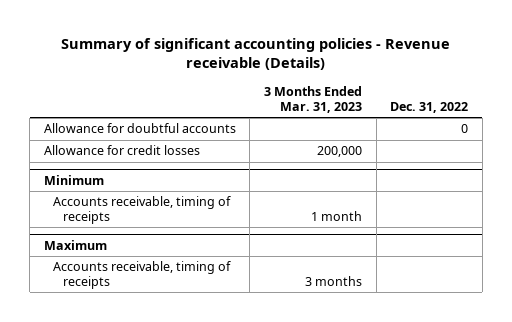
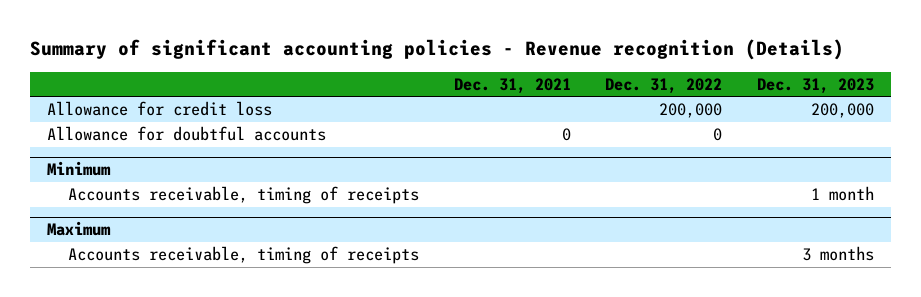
- Summary of significant accounting policies - Revenue receivable (Details)
+ Summary of significant accounting policies - Revenue recognition (Details)
- | 3 Months Ended Mar. 31, 2023 | Dec. 31, 2022
+ | Dec. 31, 2021 | Dec. 31, 2022 | Dec. 31, 2023
+ Allowance for credit loss | | 200,000 | 200,000
- Allowance for credit losses | 200,000 |

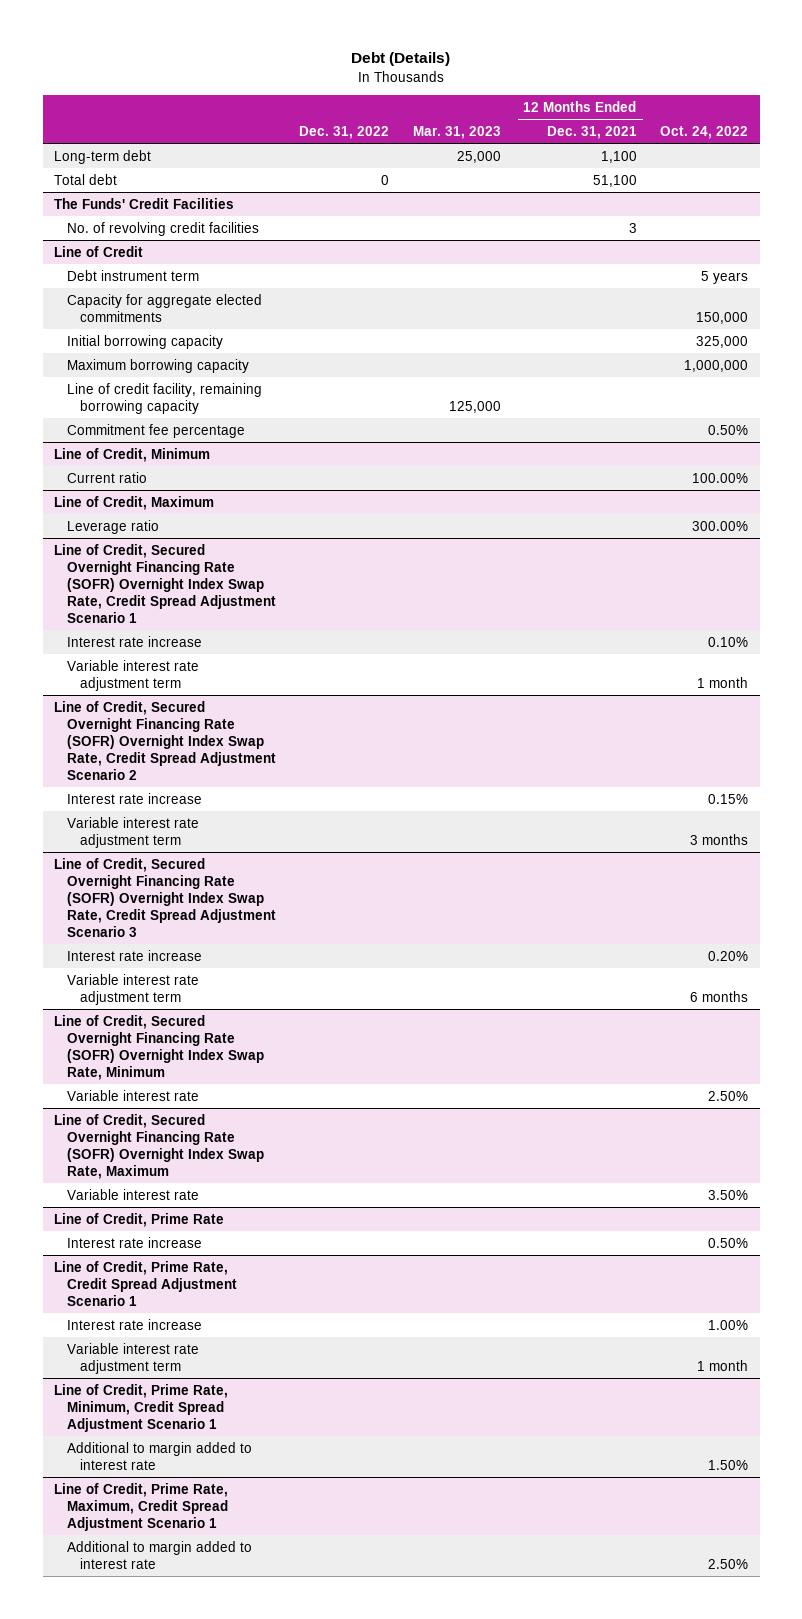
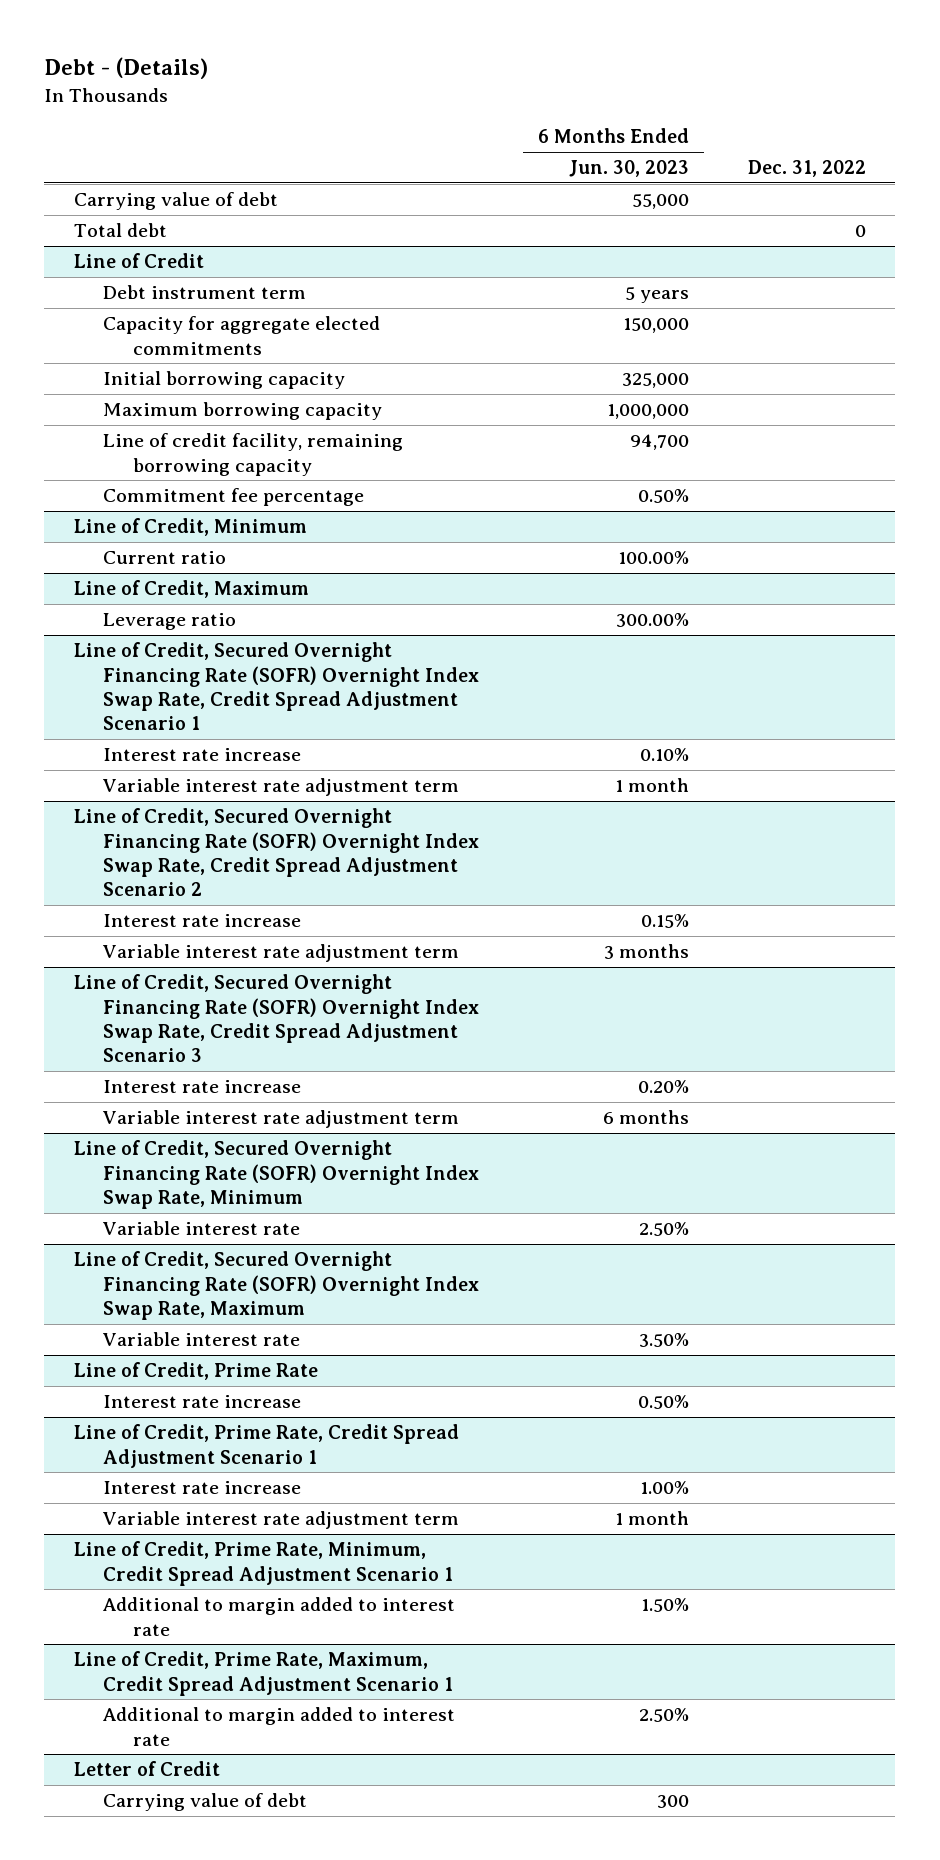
- Debt (Details)
+ Debt - (Details)
- | Dec. 31, 2022 | Mar. 31, 2023 | 12 Months Ended Dec. 31, 2021 | Oct. 24, 2022
+ | 6 Months Ended Jun. 30, 2023 | Dec. 31, 2022
- Long-term debt | | 25,000 | 1,100 |
+ Carrying value of debt | 55,000 |
- The Funds' Credit Facilities
- No. of revolving credit facilities | | | 3 |
+ Letter of Credit
+ Carrying value of debt | 300 |

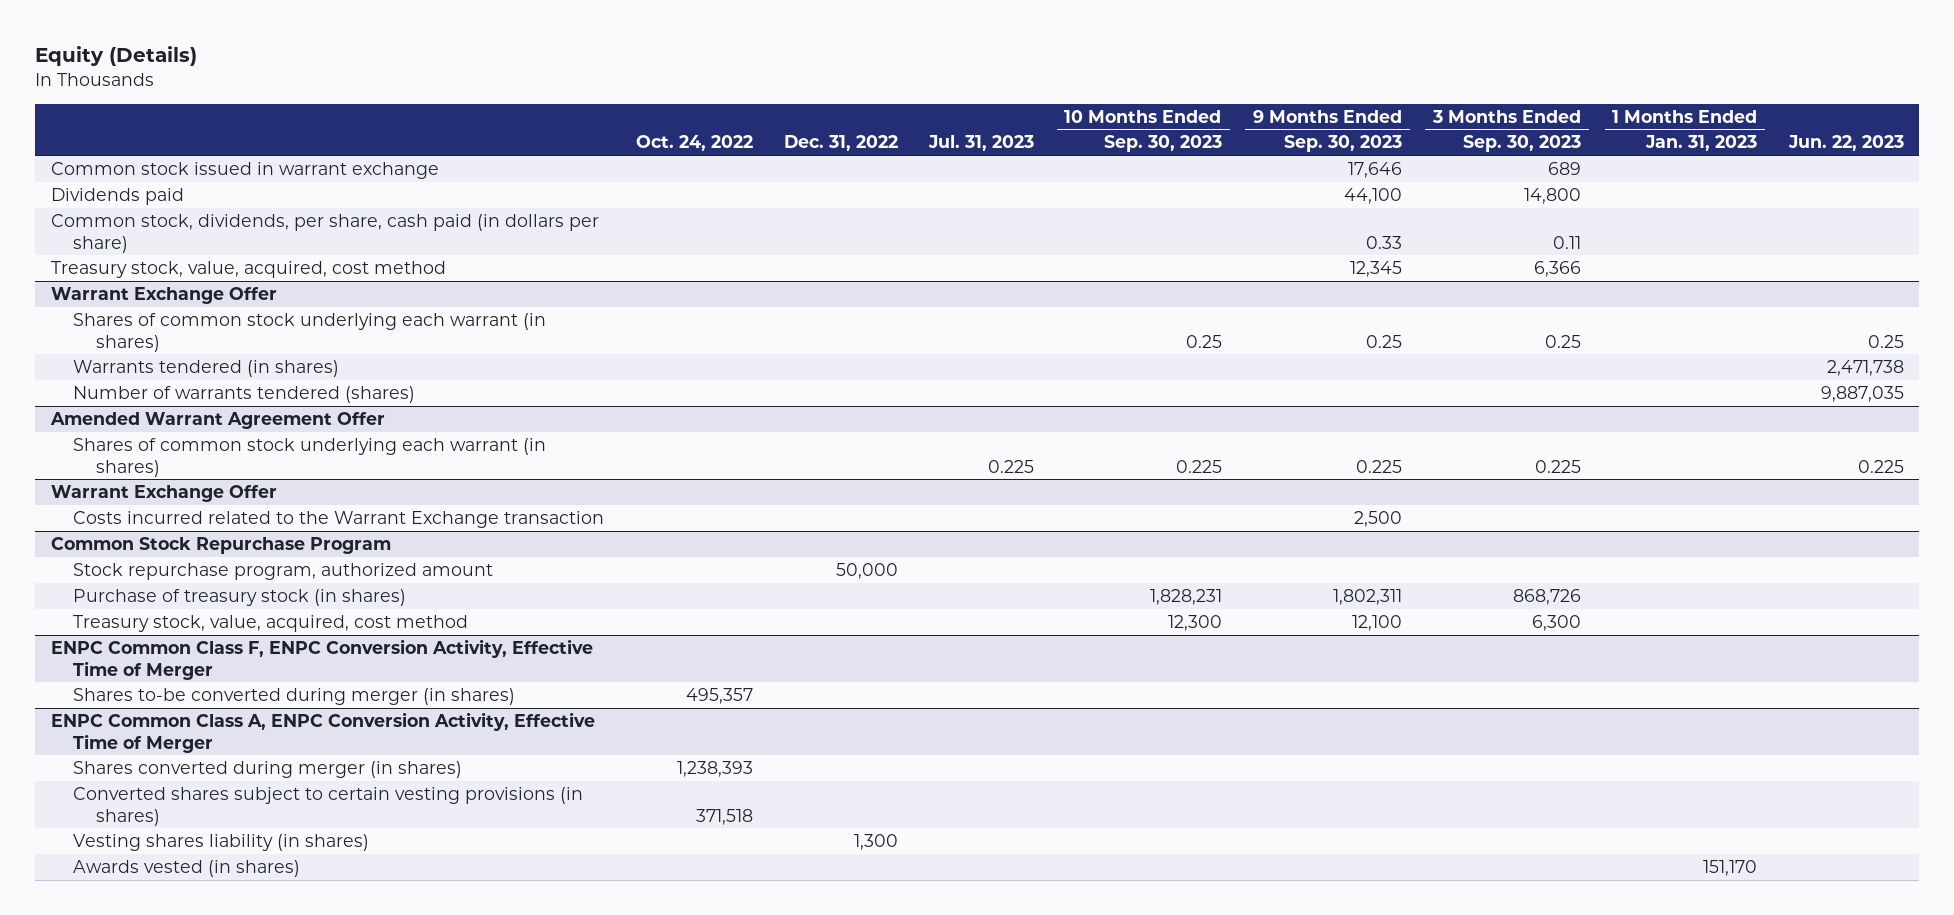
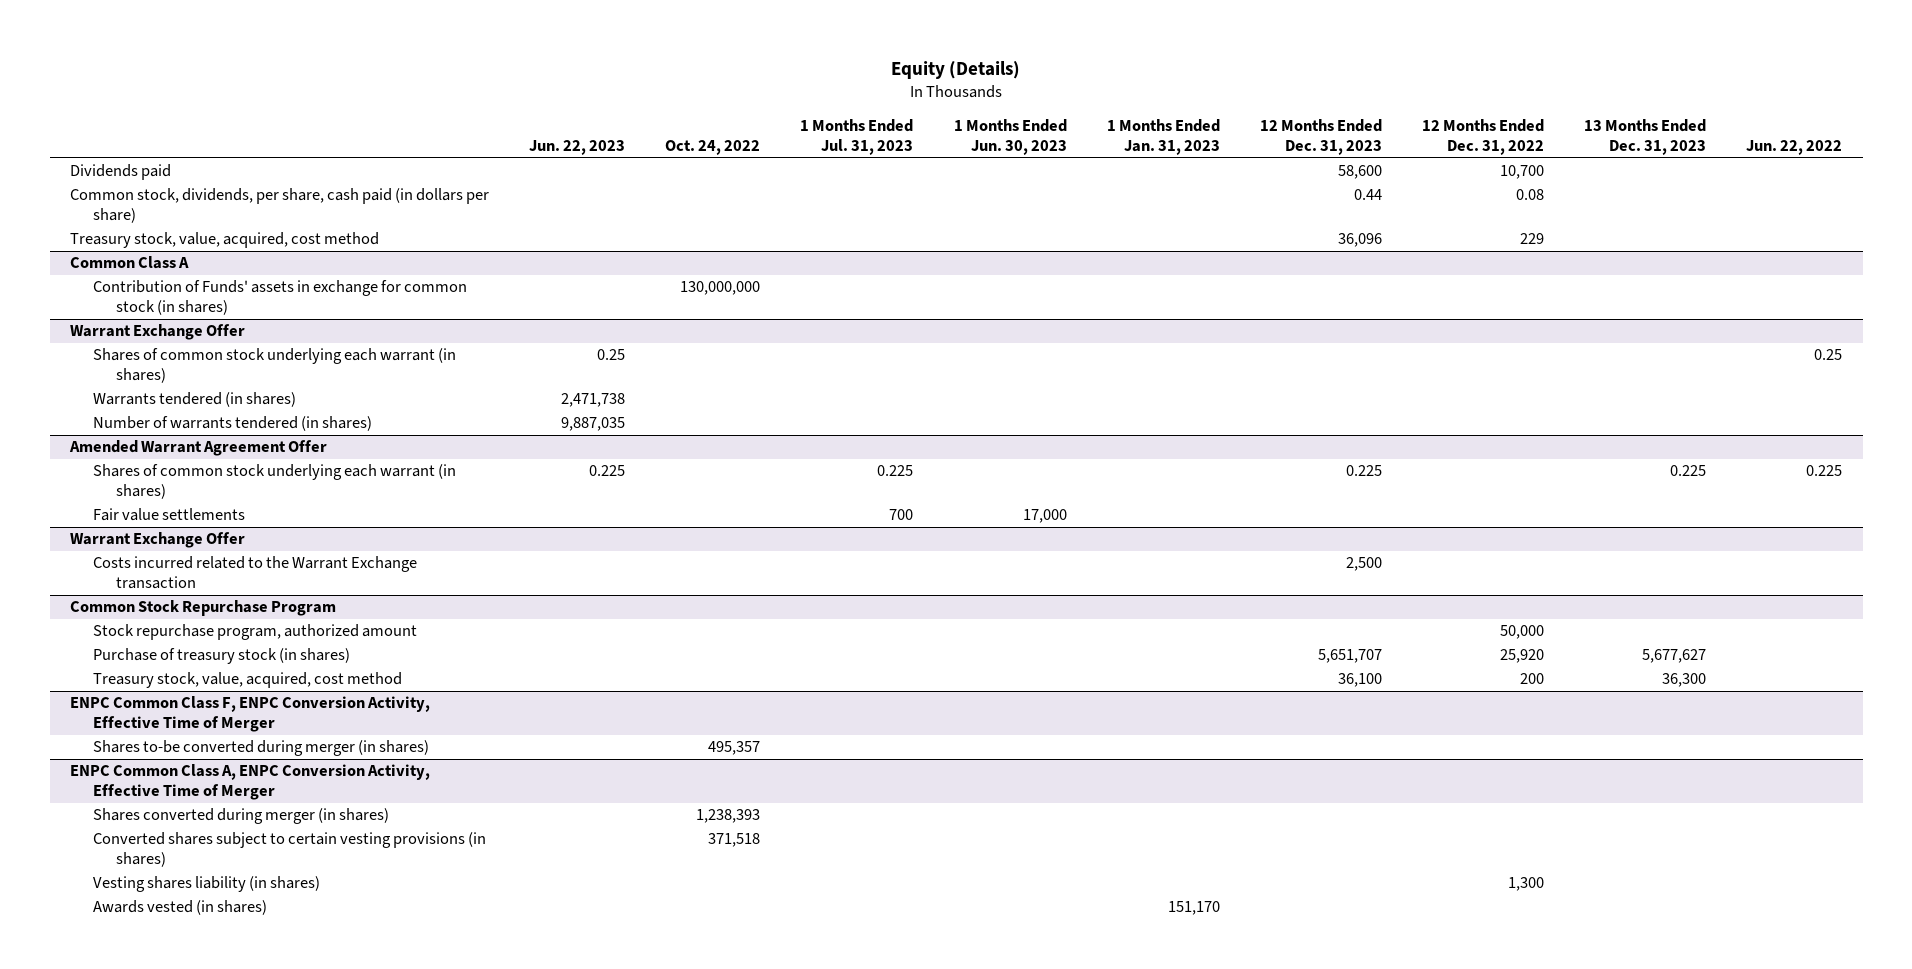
- | Oct. 24, 2022 | Dec. 31, 2022 | Jul. 31, 2023 | 10 Months Ended Sep. 30, 2023 | 9 Months Ended Sep. 30, 2023 | 3 Months Ended Sep. 30, 2023 | 1 Months Ended Jan. 31, 2023 | Jun. 22, 2023
+ | Jun. 22, 2023 | Oct. 24, 2022 | 1 Months Ended Jul. 31, 2023 | 1 Months Ended Jun. 30, 2023 | 1 Months Ended Jan. 31, 2023 | 12 Months Ended Dec. 31, 2023 | 12 Months Ended Dec. 31, 2022 | 13 Months Ended Dec. 31, 2023 | Jun. 22, 2022
- Common stock issued in warrant exchange | | | | | 17,646 | 689 | |
+ Common Class A
+ Contribution of Funds' assets in exchange for common stock (in shares) | | 130,000,000 | | | | | | |
@ Warrant Exchange Offer
- Number of warrants tendered (shares) | | | | | | | | 9,887,035
+ Number of warrants tendered (in shares) | 9,887,035 | | | | | | | |
@ Amended Warrant Agreement Offer
+ Fair value settlements | | | 700 | 17,000 | | | | |

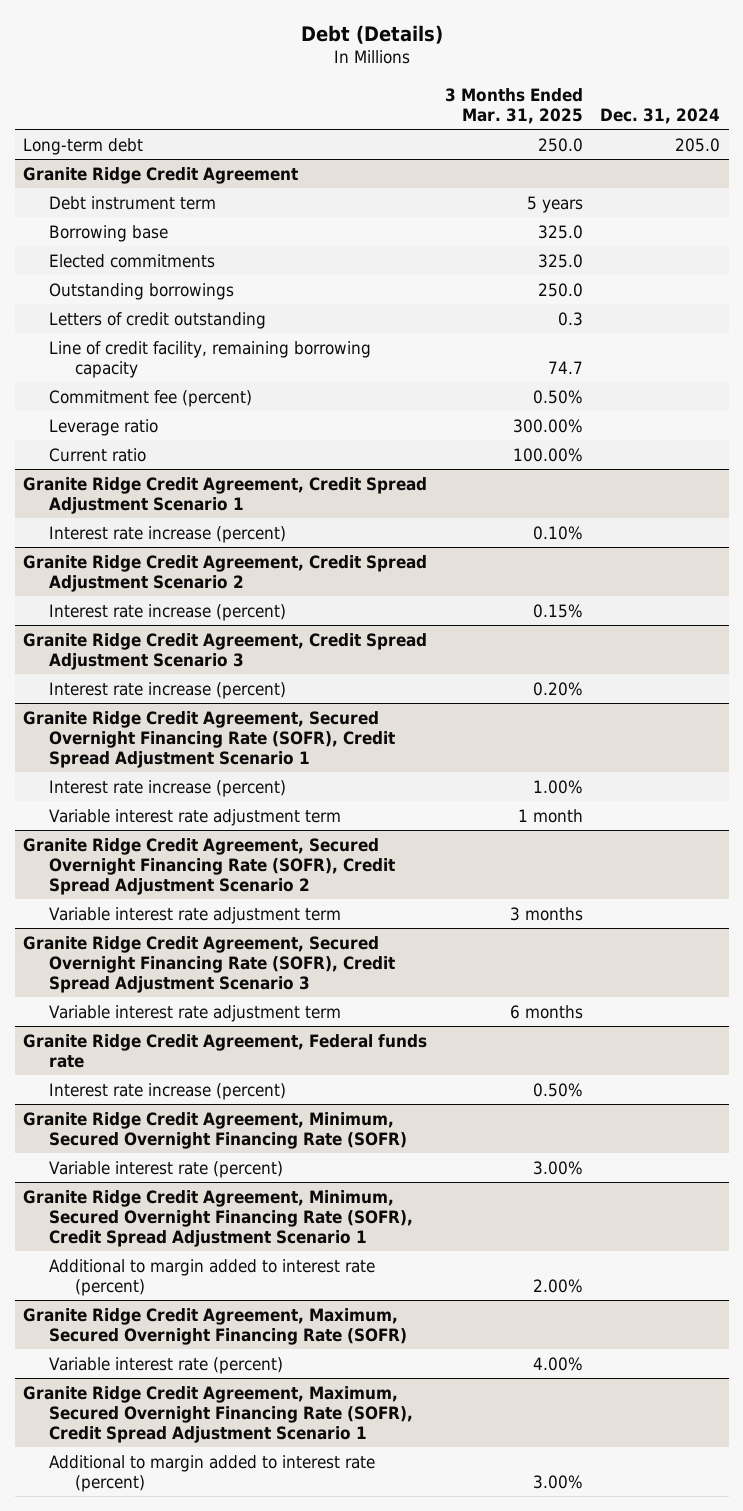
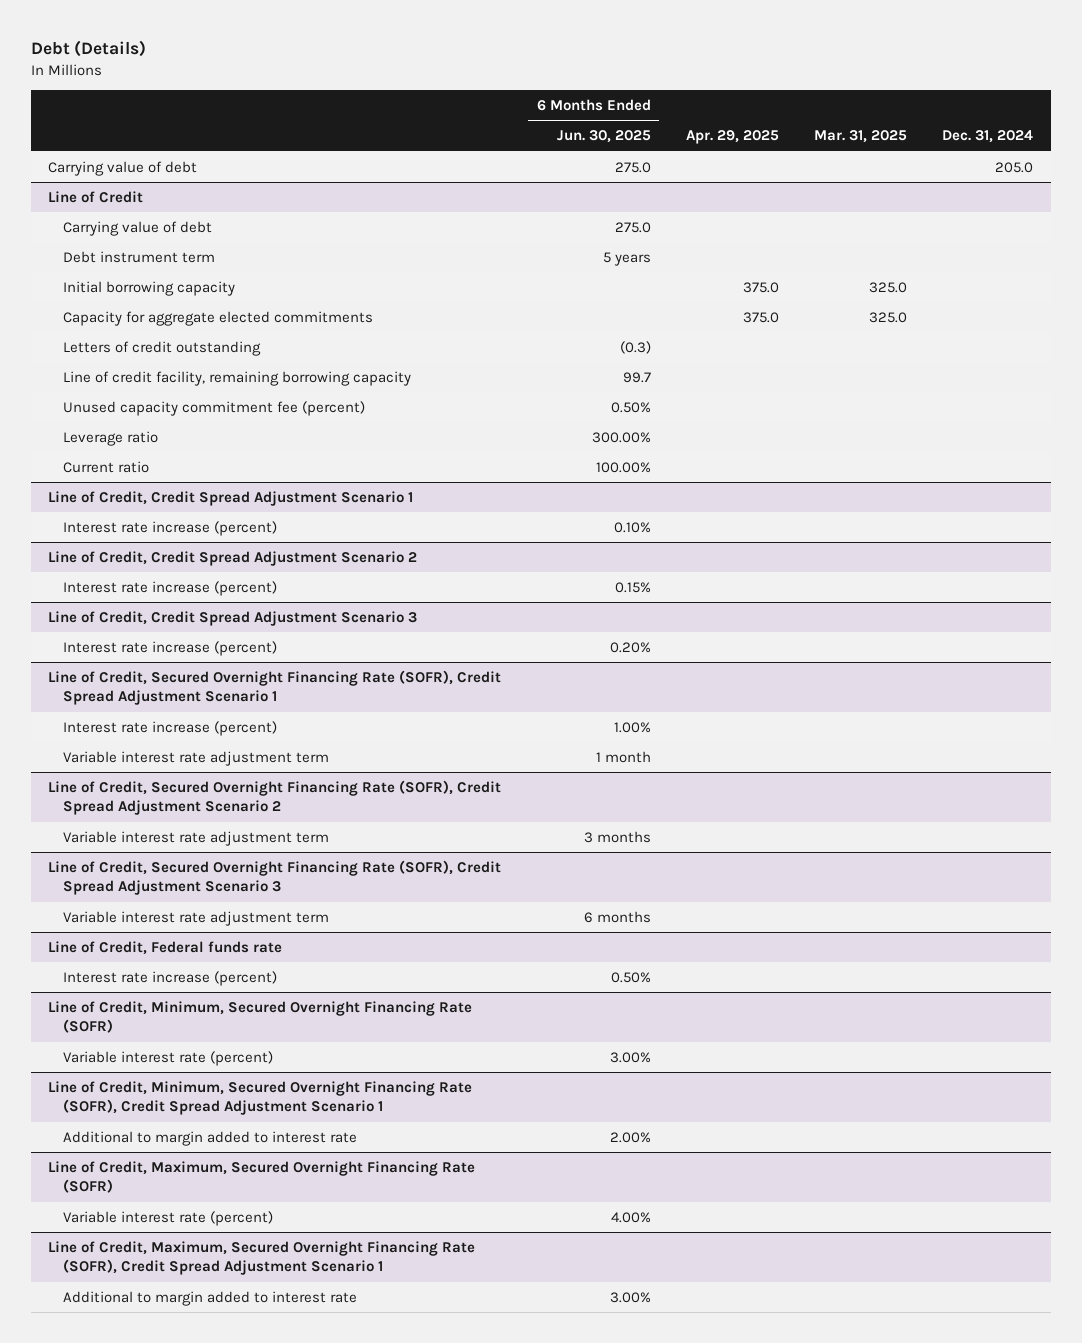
- | 3 Months Ended Mar. 31, 2025 | Dec. 31, 2024
+ | 6 Months Ended Jun. 30, 2025 | Apr. 29, 2025 | Mar. 31, 2025 | Dec. 31, 2024
- Long-term debt | 250.0 | 205.0
- Granite Ridge Credit Agreement
+ Carrying value of debt | 275.0 | | | 205.0
+ Line of Credit
+ Carrying value of debt | 275.0 | | |
- Borrowing base | 325.0 |
- Elected commitments | 325.0 |
- Outstanding borrowings | 250.0 |
+ Initial borrowing capacity | | 375.0 | 325.0 |
+ Capacity for aggregate elected commitments | | 375.0 | 325.0 |
- Commitment fee (percent) | 0.50% |
+ Unused capacity commitment fee (percent) | 0.50% | | |
- Granite Ridge Credit Agreement, Credit Spread Adjustment Scenario 1
+ Line of Credit, Credit Spread Adjustment Scenario 1
- Granite Ridge Credit Agreement, Credit Spread Adjustment Scenario 2
+ Line of Credit, Credit Spread Adjustment Scenario 2
- Granite Ridge Credit Agreement, Credit Spread Adjustment Scenario 3
+ Line of Credit, Credit Spread Adjustment Scenario 3
- Granite Ridge Credit Agreement, Secured Overnight Financing Rate (SOFR), Credit Spread Adjustment Scenario 1
+ Line of Credit, Secured Overnight Financing Rate (SOFR), Credit Spread Adjustment Scenario 1
- Granite Ridge Credit Agreement, Secured Overnight Financing Rate (SOFR), Credit Spread Adjustment Scenario 2
+ Line of Credit, Secured Overnight Financing Rate (SOFR), Credit Spread Adjustment Scenario 2
- Granite Ridge Credit Agreement, Secured Overnight Financing Rate (SOFR), Credit Spread Adjustment Scenario 3
+ Line of Credit, Secured Overnight Financing Rate (SOFR), Credit Spread Adjustment Scenario 3
- Granite Ridge Credit Agreement, Federal funds rate
- Interest rate increase (percent) | 0.50% |
- Granite Ridge Credit Agreement, Minimum, Secured Overnight Financing Rate (SOFR)
+ Line of Credit, Federal funds rate
+ Interest rate increase (percent) | 0.50% | | |
+ Line of Credit, Minimum, Secured Overnight Financing Rate (SOFR)
- Granite Ridge Credit Agreement, Minimum, Secured Overnight Financing Rate (SOFR), Credit Spread Adjustment Scenario 1
- Additional to margin added to interest rate (percent) | 2.00% |
- Granite Ridge Credit Agreement, Maximum, Secured Overnight Financing Rate (SOFR)
+ Line of Credit, Minimum, Secured Overnight Financing Rate (SOFR), Credit Spread Adjustment Scenario 1
+ Additional to margin added to interest rate | 2.00% | | |
+ Line of Credit, Maximum, Secured Overnight Financing Rate (SOFR)
- Granite Ridge Credit Agreement, Maximum, Secured Overnight Financing Rate (SOFR), Credit Spread Adjustment Scenario 1
- Additional to margin added to interest rate (percent) | 3.00% |
+ Line of Credit, Maximum, Secured Overnight Financing Rate (SOFR), Credit Spread Adjustment Scenario 1
+ Additional to margin added to interest rate | 3.00% | | |

